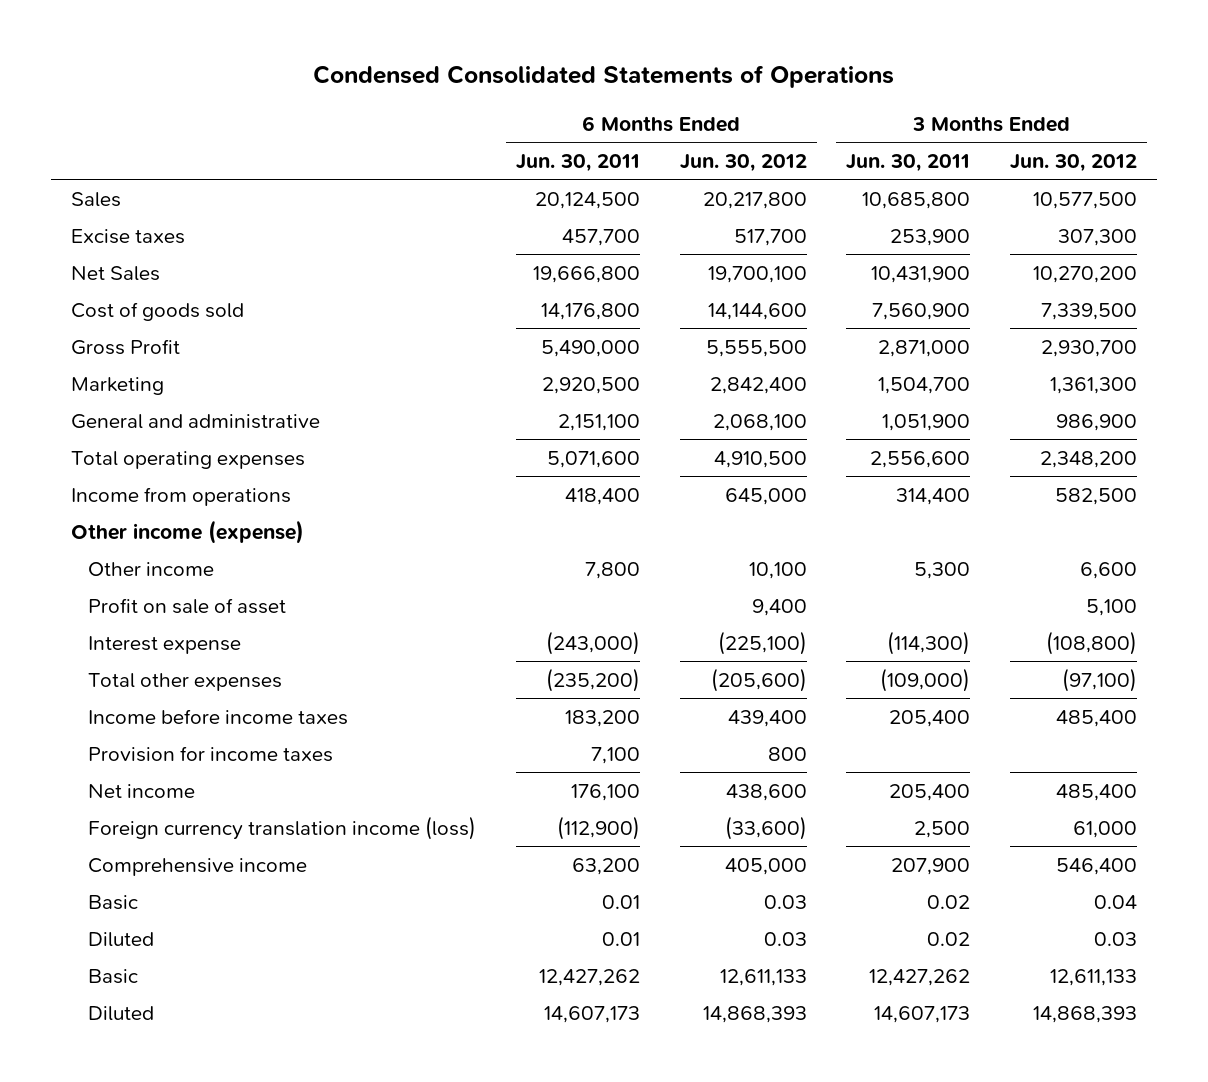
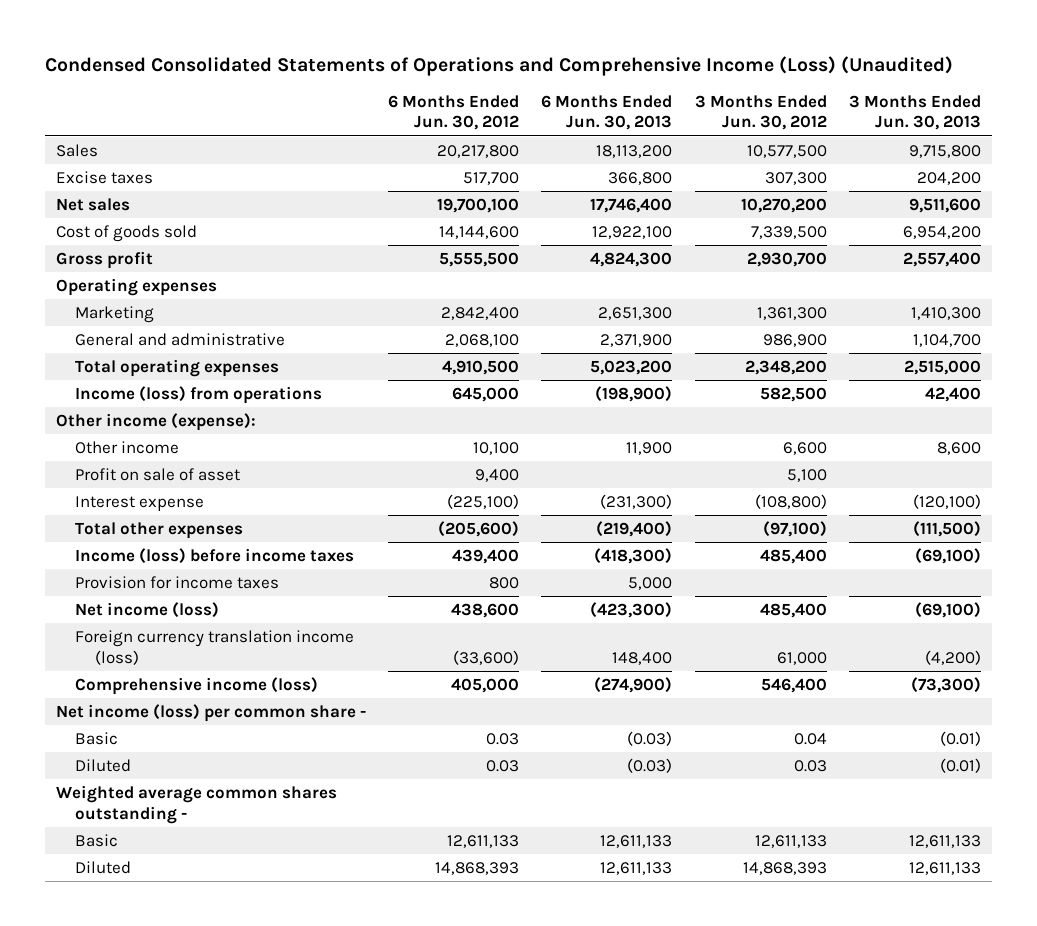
- Condensed Consolidated Statements of Operations
+ Condensed Consolidated Statements of Operations and Comprehensive Income (Loss) (Unaudited)
- | 6 Months Ended Jun. 30, 2011 | 6 Months Ended Jun. 30, 2012 | 3 Months Ended Jun. 30, 2011 | 3 Months Ended Jun. 30, 2012
+ | 6 Months Ended Jun. 30, 2012 | 6 Months Ended Jun. 30, 2013 | 3 Months Ended Jun. 30, 2012 | 3 Months Ended Jun. 30, 2013
- Net Sales | 19,666,800 | 19,700,100 | 10,431,900 | 10,270,200
+ Net sales | 19,700,100 | 17,746,400 | 10,270,200 | 9,511,600
- Gross Profit | 5,490,000 | 5,555,500 | 2,871,000 | 2,930,700
+ Gross profit | 5,555,500 | 4,824,300 | 2,930,700 | 2,557,400
+ Operating expenses
- Income from operations | 418,400 | 645,000 | 314,400 | 582,500
- Other income (expense)
+ Income (loss) from operations | 645,000 | (198,900) | 582,500 | 42,400
+ Other income (expense):
- Income before income taxes | 183,200 | 439,400 | 205,400 | 485,400
+ Income (loss) before income taxes | 439,400 | (418,300) | 485,400 | (69,100)
- Net income | 176,100 | 438,600 | 205,400 | 485,400
+ Net income (loss) | 438,600 | (423,300) | 485,400 | (69,100)
- Comprehensive income | 63,200 | 405,000 | 207,900 | 546,400
+ Comprehensive income (loss) | 405,000 | (274,900) | 546,400 | (73,300)
+ Net income (loss) per common share -
+ Weighted average common shares outstanding -

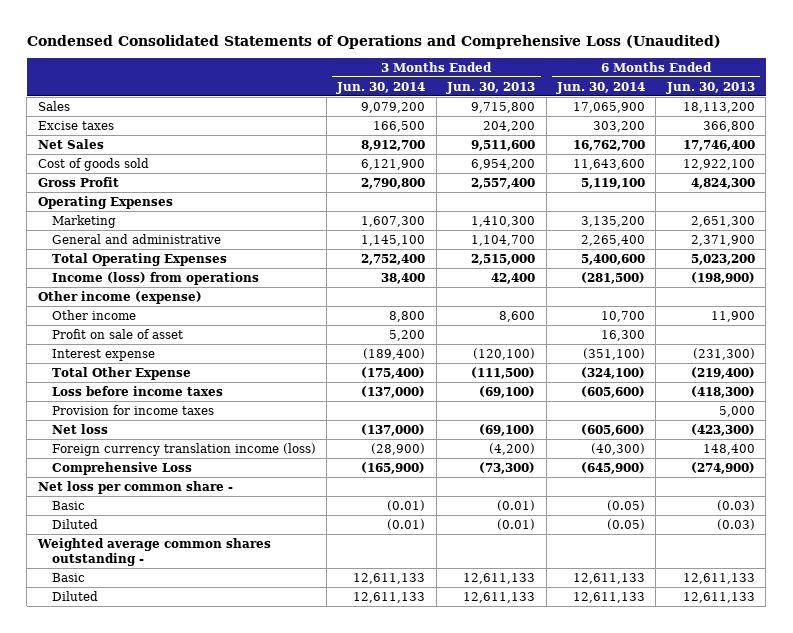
- Condensed Consolidated Statements of Operations and Comprehensive Income (Loss) (Unaudited)
+ Condensed Consolidated Statements of Operations and Comprehensive Loss (Unaudited)
- | 6 Months Ended Jun. 30, 2012 | 6 Months Ended Jun. 30, 2013 | 3 Months Ended Jun. 30, 2012 | 3 Months Ended Jun. 30, 2013
+ | 3 Months Ended Jun. 30, 2014 | 3 Months Ended Jun. 30, 2013 | 6 Months Ended Jun. 30, 2014 | 6 Months Ended Jun. 30, 2013
- Net sales | 19,700,100 | 17,746,400 | 10,270,200 | 9,511,600
+ Net Sales | 8,912,700 | 9,511,600 | 16,762,700 | 17,746,400
- Gross profit | 5,555,500 | 4,824,300 | 2,930,700 | 2,557,400
- Operating expenses
+ Gross Profit | 2,790,800 | 2,557,400 | 5,119,100 | 4,824,300
+ Operating Expenses
- Total operating expenses | 4,910,500 | 5,023,200 | 2,348,200 | 2,515,000
+ Total Operating Expenses | 2,752,400 | 2,515,000 | 5,400,600 | 5,023,200
- Other income (expense):
+ Other income (expense)
- Total other expenses | (205,600) | (219,400) | (97,100) | (111,500)
- Income (loss) before income taxes | 439,400 | (418,300) | 485,400 | (69,100)
+ Total Other Expense | (175,400) | (111,500) | (324,100) | (219,400)
+ Loss before income taxes | (137,000) | (69,100) | (605,600) | (418,300)
- Net income (loss) | 438,600 | (423,300) | 485,400 | (69,100)
+ Net loss | (137,000) | (69,100) | (605,600) | (423,300)
- Comprehensive income (loss) | 405,000 | (274,900) | 546,400 | (73,300)
- Net income (loss) per common share -
+ Comprehensive Loss | (165,900) | (73,300) | (645,900) | (274,900)
+ Net loss per common share -

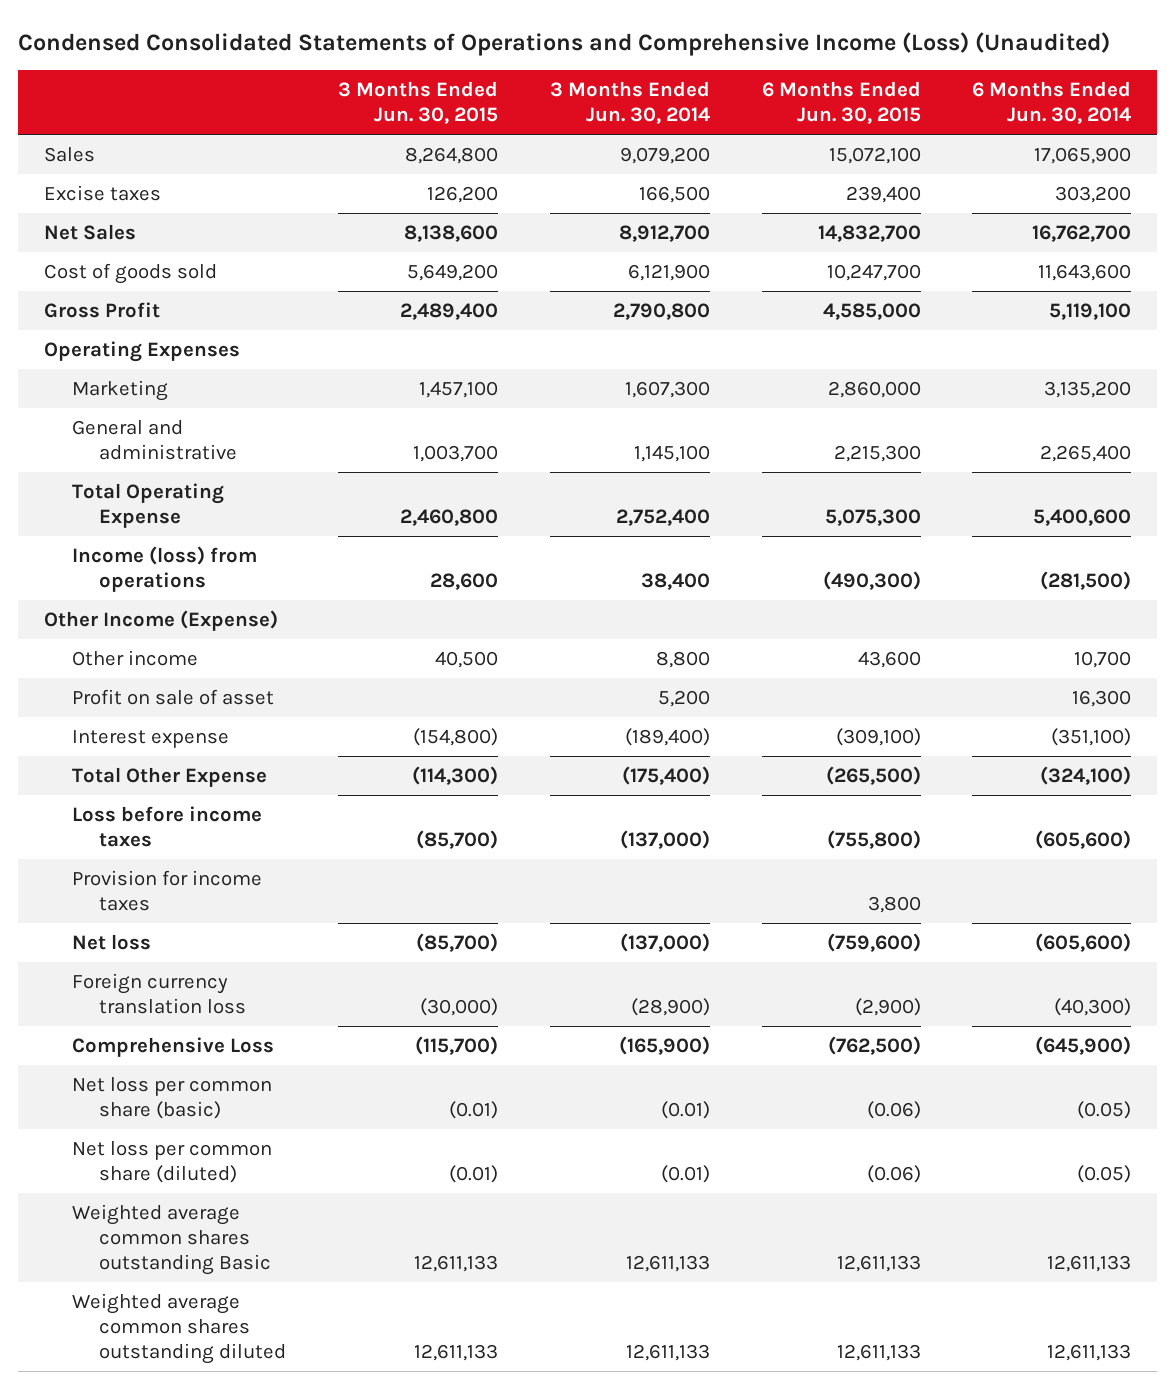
- Condensed Consolidated Statements of Operations and Comprehensive Loss (Unaudited)
+ Condensed Consolidated Statements of Operations and Comprehensive Income (Loss) (Unaudited)
- | 3 Months Ended Jun. 30, 2014 | 3 Months Ended Jun. 30, 2013 | 6 Months Ended Jun. 30, 2014 | 6 Months Ended Jun. 30, 2013
+ | 3 Months Ended Jun. 30, 2015 | 3 Months Ended Jun. 30, 2014 | 6 Months Ended Jun. 30, 2015 | 6 Months Ended Jun. 30, 2014
- Total Operating Expenses | 2,752,400 | 2,515,000 | 5,400,600 | 5,023,200
+ Total Operating Expense | 2,460,800 | 2,752,400 | 5,075,300 | 5,400,600
- Other income (expense)
+ Other Income (Expense)
- Foreign currency translation income (loss) | (28,900) | (4,200) | (40,300) | 148,400
+ Foreign currency translation loss | (30,000) | (28,900) | (2,900) | (40,300)
- Net loss per common share -
- Basic | (0.01) | (0.01) | (0.05) | (0.03)
- Diluted | (0.01) | (0.01) | (0.05) | (0.03)
- Weighted average common shares outstanding -
- Basic | 12,611,133 | 12,611,133 | 12,611,133 | 12,611,133
- Diluted | 12,611,133 | 12,611,133 | 12,611,133 | 12,611,133
+ Net loss per common share (basic) | (0.01) | (0.01) | (0.06) | (0.05)
+ Net loss per common share (diluted) | (0.01) | (0.01) | (0.06) | (0.05)
+ Weighted average common shares outstanding Basic | 12,611,133 | 12,611,133 | 12,611,133 | 12,611,133
+ Weighted average common shares outstanding diluted | 12,611,133 | 12,611,133 | 12,611,133 | 12,611,133

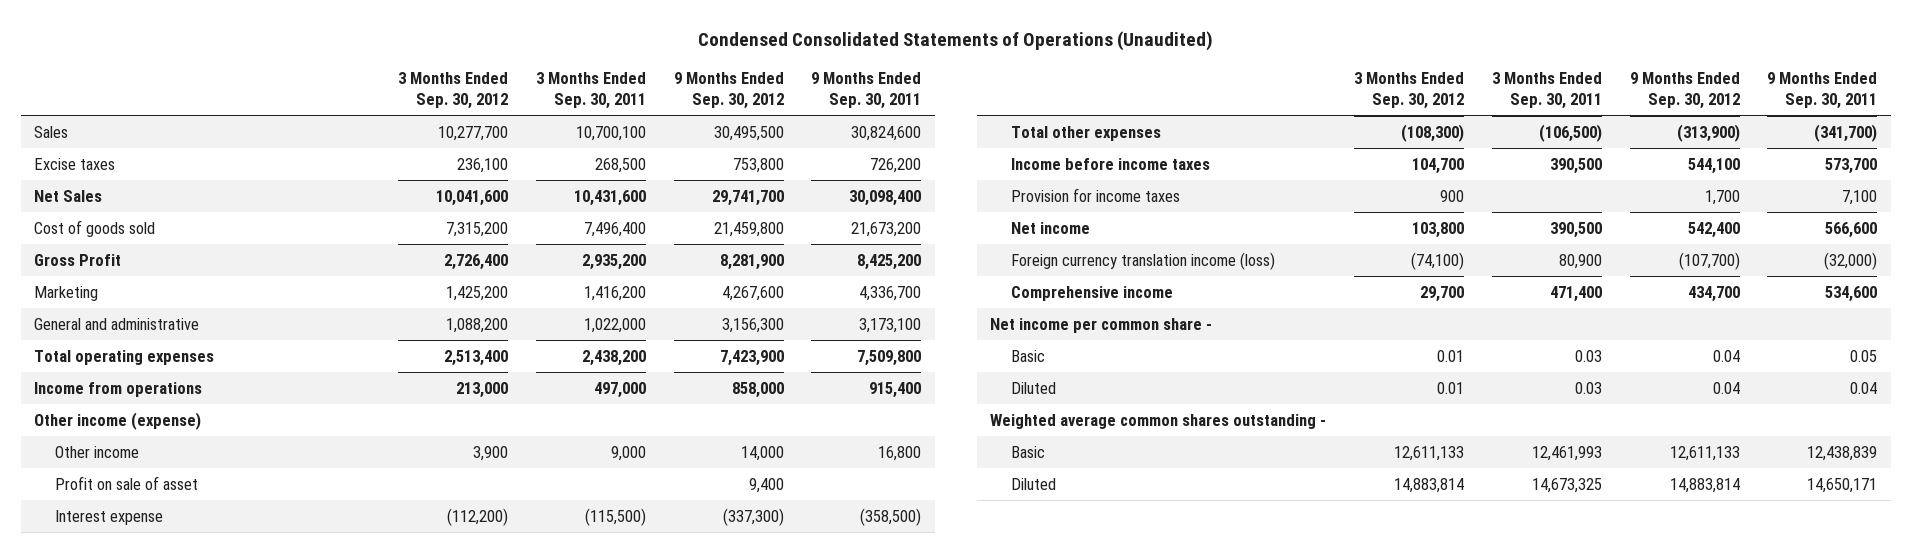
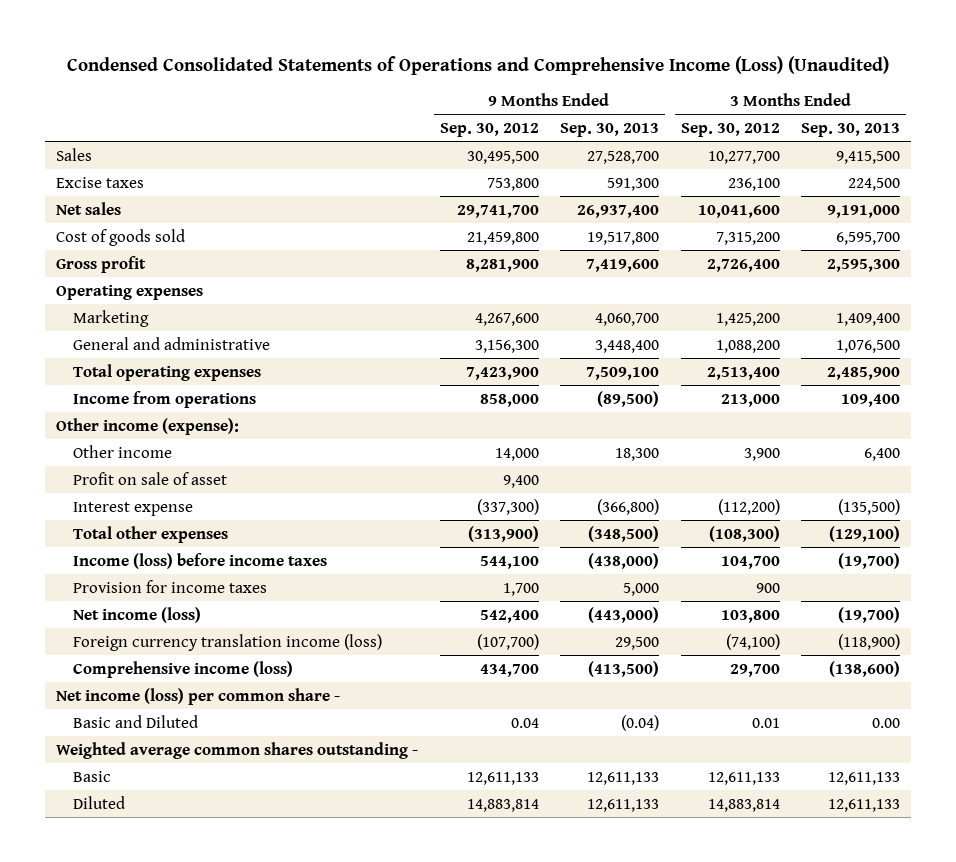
- Condensed Consolidated Statements of Operations (Unaudited)
+ Condensed Consolidated Statements of Operations and Comprehensive Income (Loss) (Unaudited)
- | 3 Months Ended Sep. 30, 2012 | 3 Months Ended Sep. 30, 2011 | 9 Months Ended Sep. 30, 2012 | 9 Months Ended Sep. 30, 2011
+ | 9 Months Ended Sep. 30, 2012 | 9 Months Ended Sep. 30, 2013 | 3 Months Ended Sep. 30, 2012 | 3 Months Ended Sep. 30, 2013
- Net Sales | 10,041,600 | 10,431,600 | 29,741,700 | 30,098,400
+ Net sales | 29,741,700 | 26,937,400 | 10,041,600 | 9,191,000
- Gross Profit | 2,726,400 | 2,935,200 | 8,281,900 | 8,425,200
+ Gross profit | 8,281,900 | 7,419,600 | 2,726,400 | 2,595,300
+ Operating expenses
- Other income (expense)
+ Other income (expense):
- Income before income taxes | 104,700 | 390,500 | 544,100 | 573,700
+ Income (loss) before income taxes | 544,100 | (438,000) | 104,700 | (19,700)
- Net income | 103,800 | 390,500 | 542,400 | 566,600
+ Net income (loss) | 542,400 | (443,000) | 103,800 | (19,700)
- Comprehensive income | 29,700 | 471,400 | 434,700 | 534,600
- Net income per common share -
- Basic | 0.01 | 0.03 | 0.04 | 0.05
- Diluted | 0.01 | 0.03 | 0.04 | 0.04
+ Comprehensive income (loss) | 434,700 | (413,500) | 29,700 | (138,600)
+ Net income (loss) per common share -
+ Basic and Diluted | 0.04 | (0.04) | 0.01 | 0.00

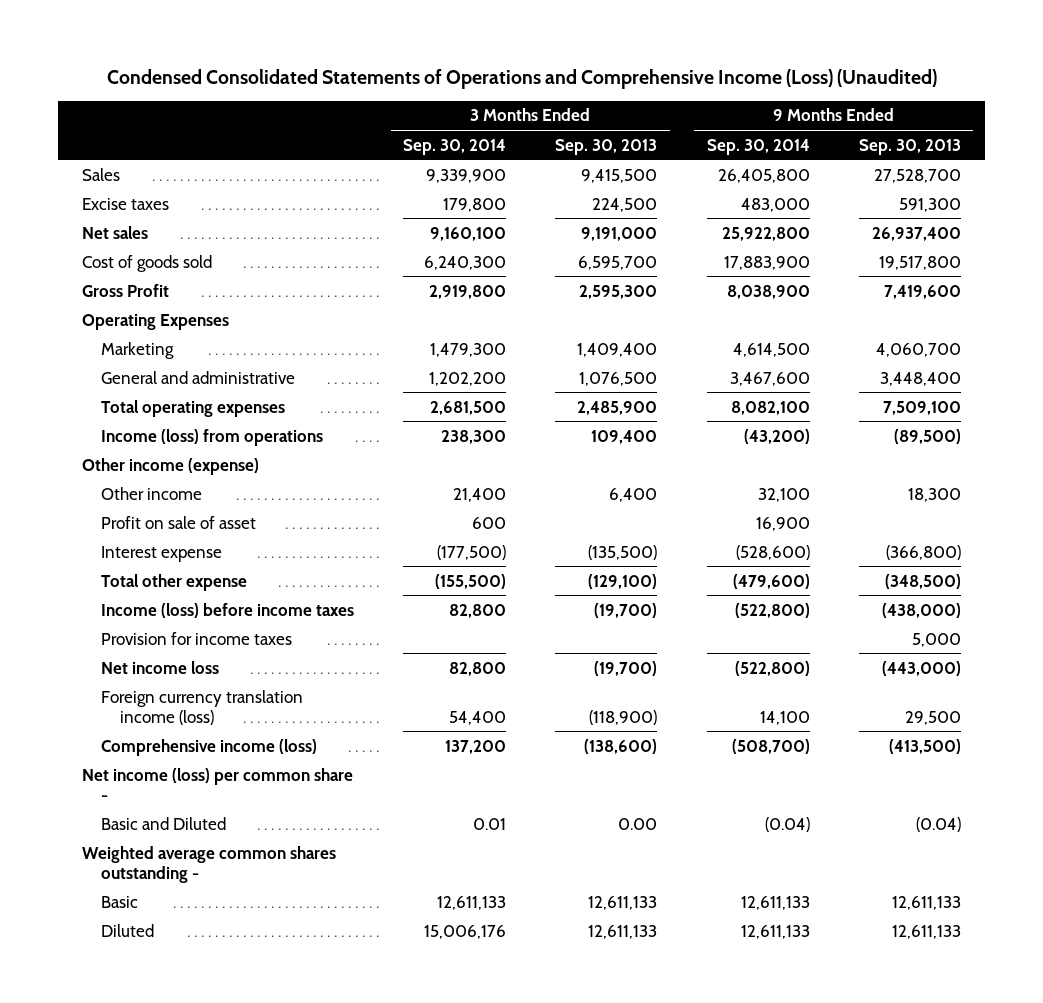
- | 9 Months Ended Sep. 30, 2012 | 9 Months Ended Sep. 30, 2013 | 3 Months Ended Sep. 30, 2012 | 3 Months Ended Sep. 30, 2013
+ | 3 Months Ended Sep. 30, 2014 | 3 Months Ended Sep. 30, 2013 | 9 Months Ended Sep. 30, 2014 | 9 Months Ended Sep. 30, 2013
- Gross profit | 8,281,900 | 7,419,600 | 2,726,400 | 2,595,300
- Operating expenses
+ Gross Profit | 2,919,800 | 2,595,300 | 8,038,900 | 7,419,600
+ Operating Expenses
- Income from operations | 858,000 | (89,500) | 213,000 | 109,400
- Other income (expense):
+ Income (loss) from operations | 238,300 | 109,400 | (43,200) | (89,500)
+ Other income (expense)
- Total other expenses | (313,900) | (348,500) | (108,300) | (129,100)
+ Total other expense | (155,500) | (129,100) | (479,600) | (348,500)
- Net income (loss) | 542,400 | (443,000) | 103,800 | (19,700)
+ Net income loss | 82,800 | (19,700) | (522,800) | (443,000)

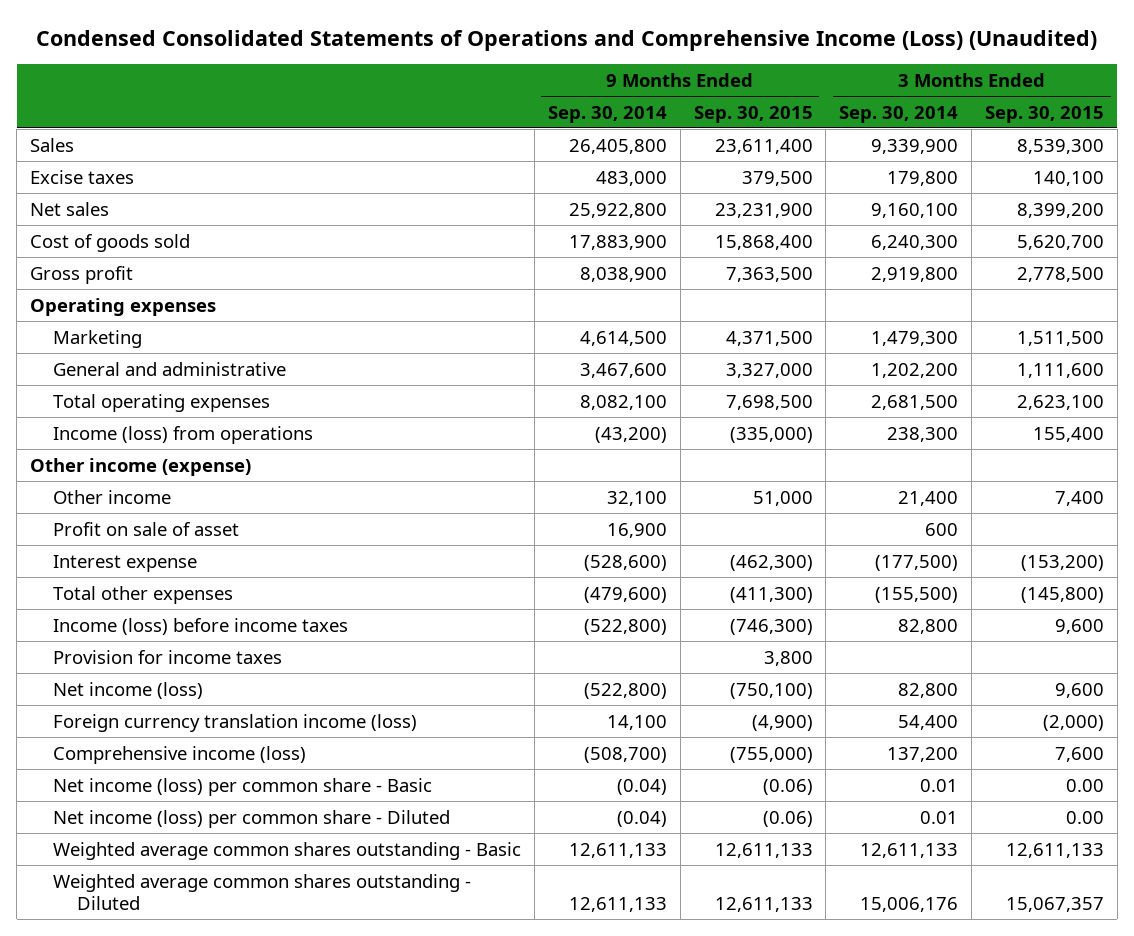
- | 3 Months Ended Sep. 30, 2014 | 3 Months Ended Sep. 30, 2013 | 9 Months Ended Sep. 30, 2014 | 9 Months Ended Sep. 30, 2013
+ | 9 Months Ended Sep. 30, 2014 | 9 Months Ended Sep. 30, 2015 | 3 Months Ended Sep. 30, 2014 | 3 Months Ended Sep. 30, 2015
- Gross Profit | 2,919,800 | 2,595,300 | 8,038,900 | 7,419,600
- Operating Expenses
+ Gross profit | 8,038,900 | 7,363,500 | 2,919,800 | 2,778,500
+ Operating expenses
- Total other expense | (155,500) | (129,100) | (479,600) | (348,500)
+ Total other expenses | (479,600) | (411,300) | (155,500) | (145,800)
- Net income loss | 82,800 | (19,700) | (522,800) | (443,000)
+ Net income (loss) | (522,800) | (750,100) | 82,800 | 9,600
- Net income (loss) per common share -
- Basic and Diluted | 0.01 | 0.00 | (0.04) | (0.04)
- Weighted average common shares outstanding -
- Basic | 12,611,133 | 12,611,133 | 12,611,133 | 12,611,133
- Diluted | 15,006,176 | 12,611,133 | 12,611,133 | 12,611,133
+ Net income (loss) per common share - Basic | (0.04) | (0.06) | 0.01 | 0.00
+ Net income (loss) per common share - Diluted | (0.04) | (0.06) | 0.01 | 0.00
+ Weighted average common shares outstanding - Basic | 12,611,133 | 12,611,133 | 12,611,133 | 12,611,133
+ Weighted average common shares outstanding - Diluted | 12,611,133 | 12,611,133 | 15,006,176 | 15,067,357

